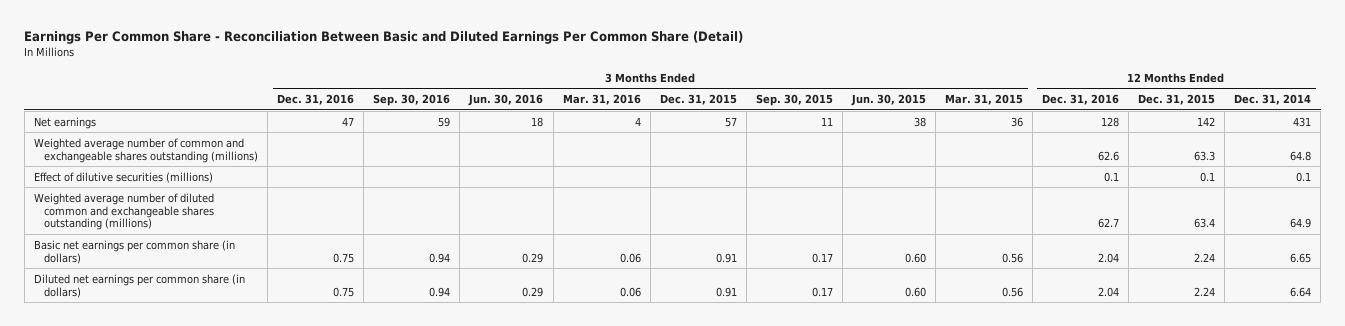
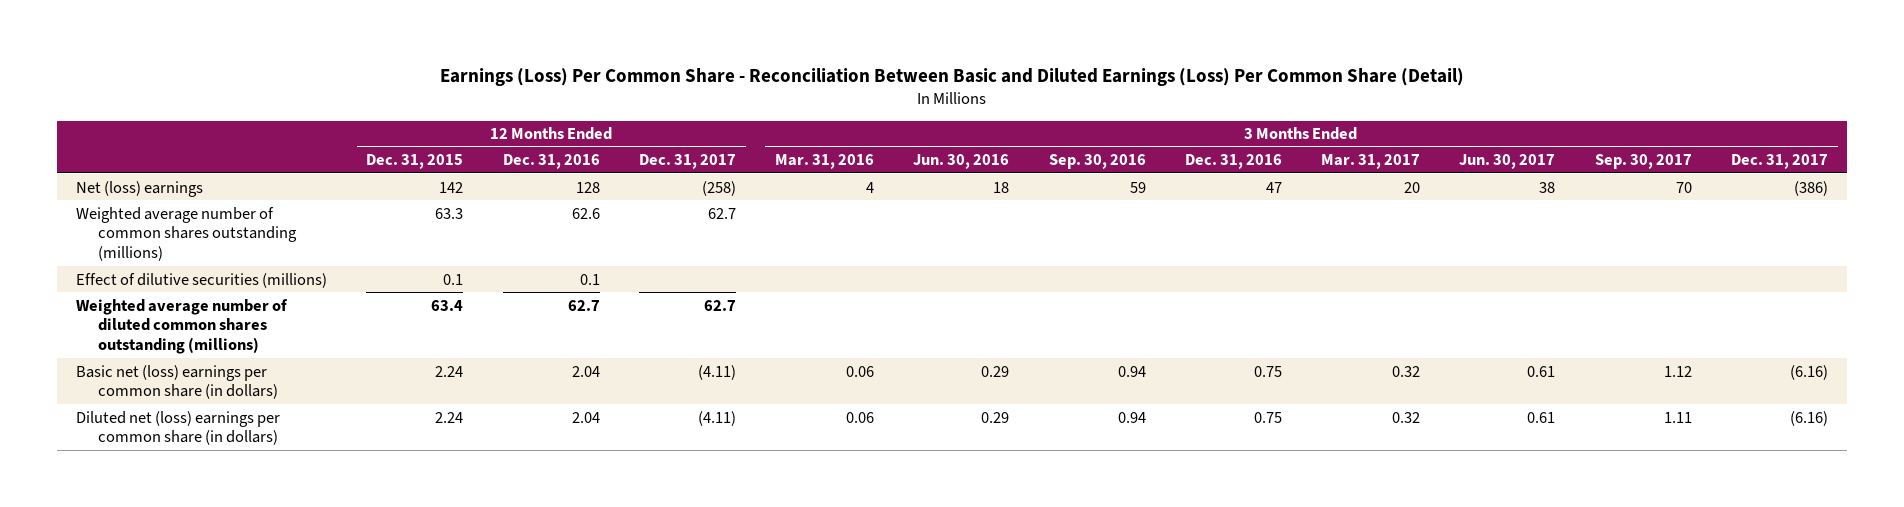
- Earnings Per Common Share - Reconciliation Between Basic and Diluted Earnings Per Common Share (Detail)
+ Earnings (Loss) Per Common Share - Reconciliation Between Basic and Diluted Earnings (Loss) Per Common Share (Detail)
- | 3 Months Ended Dec. 31, 2016 | 3 Months Ended Sep. 30, 2016 | 3 Months Ended Jun. 30, 2016 | 3 Months Ended Mar. 31, 2016 | 3 Months Ended Dec. 31, 2015 | 3 Months Ended Sep. 30, 2015 | 3 Months Ended Jun. 30, 2015 | 3 Months Ended Mar. 31, 2015 | 12 Months Ended Dec. 31, 2016 | 12 Months Ended Dec. 31, 2015 | 12 Months Ended Dec. 31, 2014
+ | 12 Months Ended Dec. 31, 2015 | 12 Months Ended Dec. 31, 2016 | 12 Months Ended Dec. 31, 2017 | 3 Months Ended Mar. 31, 2016 | 3 Months Ended Jun. 30, 2016 | 3 Months Ended Sep. 30, 2016 | 3 Months Ended Dec. 31, 2016 | 3 Months Ended Mar. 31, 2017 | 3 Months Ended Jun. 30, 2017 | 3 Months Ended Sep. 30, 2017 | 3 Months Ended Dec. 31, 2017
- Net earnings | 47 | 59 | 18 | 4 | 57 | 11 | 38 | 36 | 128 | 142 | 431
- Weighted average number of common and exchangeable shares outstanding (millions) | | | | | | | | | 62.6 | 63.3 | 64.8
+ Net (loss) earnings | 142 | 128 | (258) | 4 | 18 | 59 | 47 | 20 | 38 | 70 | (386)
+ Weighted average number of common shares outstanding (millions) | 63.3 | 62.6 | 62.7 | | | | | | | |
- Weighted average number of diluted common and exchangeable shares outstanding (millions) | | | | | | | | | 62.7 | 63.4 | 64.9
- Basic net earnings per common share (in dollars) | 0.75 | 0.94 | 0.29 | 0.06 | 0.91 | 0.17 | 0.60 | 0.56 | 2.04 | 2.24 | 6.65
- Diluted net earnings per common share (in dollars) | 0.75 | 0.94 | 0.29 | 0.06 | 0.91 | 0.17 | 0.60 | 0.56 | 2.04 | 2.24 | 6.64
+ Weighted average number of diluted common shares outstanding (millions) | 63.4 | 62.7 | 62.7 | | | | | | | |
+ Basic net (loss) earnings per common share (in dollars) | 2.24 | 2.04 | (4.11) | 0.06 | 0.29 | 0.94 | 0.75 | 0.32 | 0.61 | 1.12 | (6.16)
+ Diluted net (loss) earnings per common share (in dollars) | 2.24 | 2.04 | (4.11) | 0.06 | 0.29 | 0.94 | 0.75 | 0.32 | 0.61 | 1.11 | (6.16)

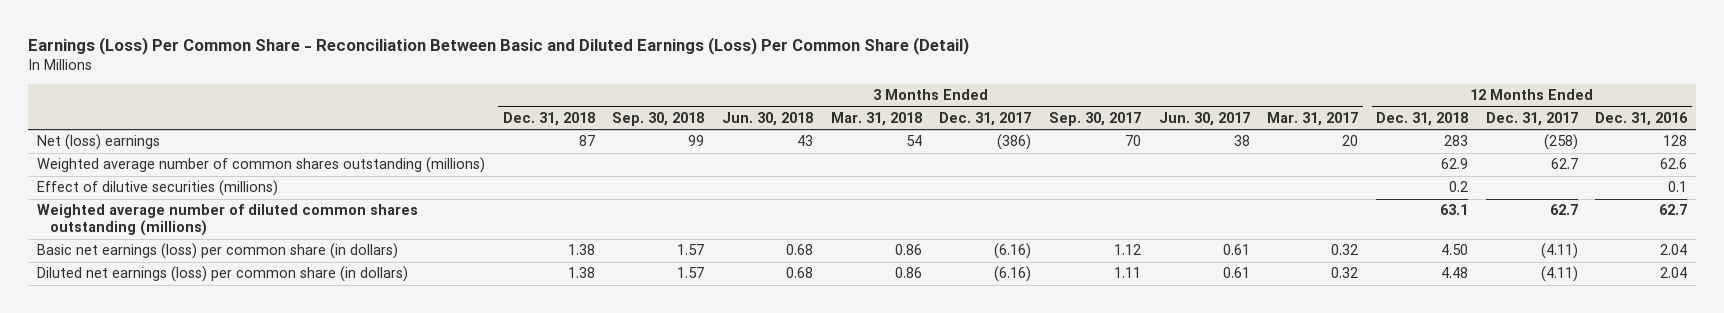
- | 12 Months Ended Dec. 31, 2015 | 12 Months Ended Dec. 31, 2016 | 12 Months Ended Dec. 31, 2017 | 3 Months Ended Mar. 31, 2016 | 3 Months Ended Jun. 30, 2016 | 3 Months Ended Sep. 30, 2016 | 3 Months Ended Dec. 31, 2016 | 3 Months Ended Mar. 31, 2017 | 3 Months Ended Jun. 30, 2017 | 3 Months Ended Sep. 30, 2017 | 3 Months Ended Dec. 31, 2017
+ | 3 Months Ended Dec. 31, 2018 | 3 Months Ended Sep. 30, 2018 | 3 Months Ended Jun. 30, 2018 | 3 Months Ended Mar. 31, 2018 | 3 Months Ended Dec. 31, 2017 | 3 Months Ended Sep. 30, 2017 | 3 Months Ended Jun. 30, 2017 | 3 Months Ended Mar. 31, 2017 | 12 Months Ended Dec. 31, 2018 | 12 Months Ended Dec. 31, 2017 | 12 Months Ended Dec. 31, 2016
- Basic net (loss) earnings per common share (in dollars) | 2.24 | 2.04 | (4.11) | 0.06 | 0.29 | 0.94 | 0.75 | 0.32 | 0.61 | 1.12 | (6.16)
- Diluted net (loss) earnings per common share (in dollars) | 2.24 | 2.04 | (4.11) | 0.06 | 0.29 | 0.94 | 0.75 | 0.32 | 0.61 | 1.11 | (6.16)
+ Basic net earnings (loss) per common share (in dollars) | 1.38 | 1.57 | 0.68 | 0.86 | (6.16) | 1.12 | 0.61 | 0.32 | 4.50 | (4.11) | 2.04
+ Diluted net earnings (loss) per common share (in dollars) | 1.38 | 1.57 | 0.68 | 0.86 | (6.16) | 1.11 | 0.61 | 0.32 | 4.48 | (4.11) | 2.04

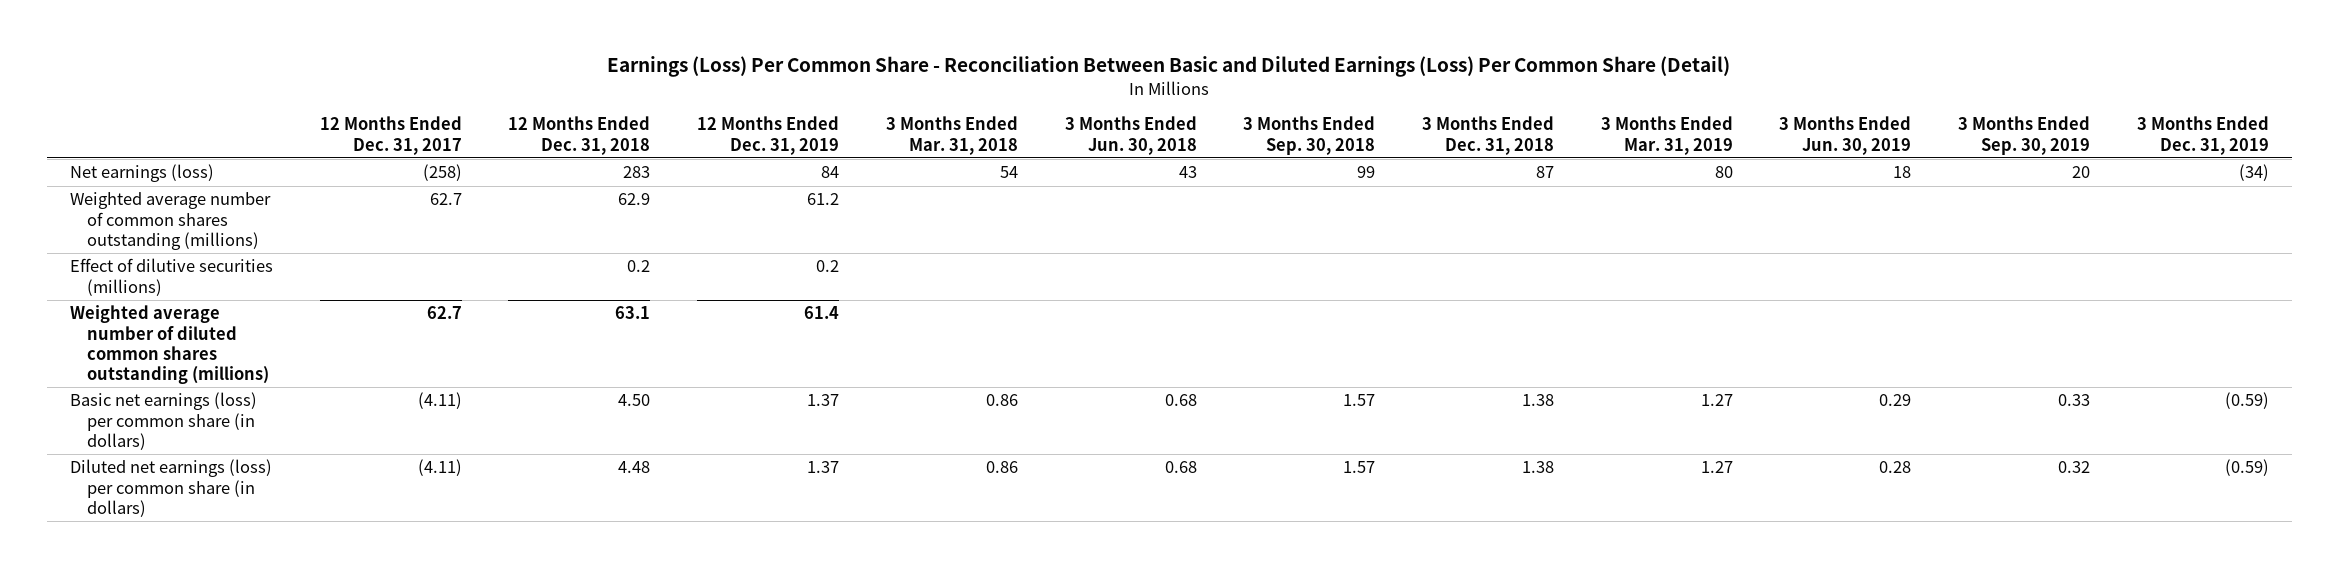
- | 3 Months Ended Dec. 31, 2018 | 3 Months Ended Sep. 30, 2018 | 3 Months Ended Jun. 30, 2018 | 3 Months Ended Mar. 31, 2018 | 3 Months Ended Dec. 31, 2017 | 3 Months Ended Sep. 30, 2017 | 3 Months Ended Jun. 30, 2017 | 3 Months Ended Mar. 31, 2017 | 12 Months Ended Dec. 31, 2018 | 12 Months Ended Dec. 31, 2017 | 12 Months Ended Dec. 31, 2016
+ | 12 Months Ended Dec. 31, 2017 | 12 Months Ended Dec. 31, 2018 | 12 Months Ended Dec. 31, 2019 | 3 Months Ended Mar. 31, 2018 | 3 Months Ended Jun. 30, 2018 | 3 Months Ended Sep. 30, 2018 | 3 Months Ended Dec. 31, 2018 | 3 Months Ended Mar. 31, 2019 | 3 Months Ended Jun. 30, 2019 | 3 Months Ended Sep. 30, 2019 | 3 Months Ended Dec. 31, 2019
- Net (loss) earnings | 87 | 99 | 43 | 54 | (386) | 70 | 38 | 20 | 283 | (258) | 128
+ Net earnings (loss) | (258) | 283 | 84 | 54 | 43 | 99 | 87 | 80 | 18 | 20 | (34)

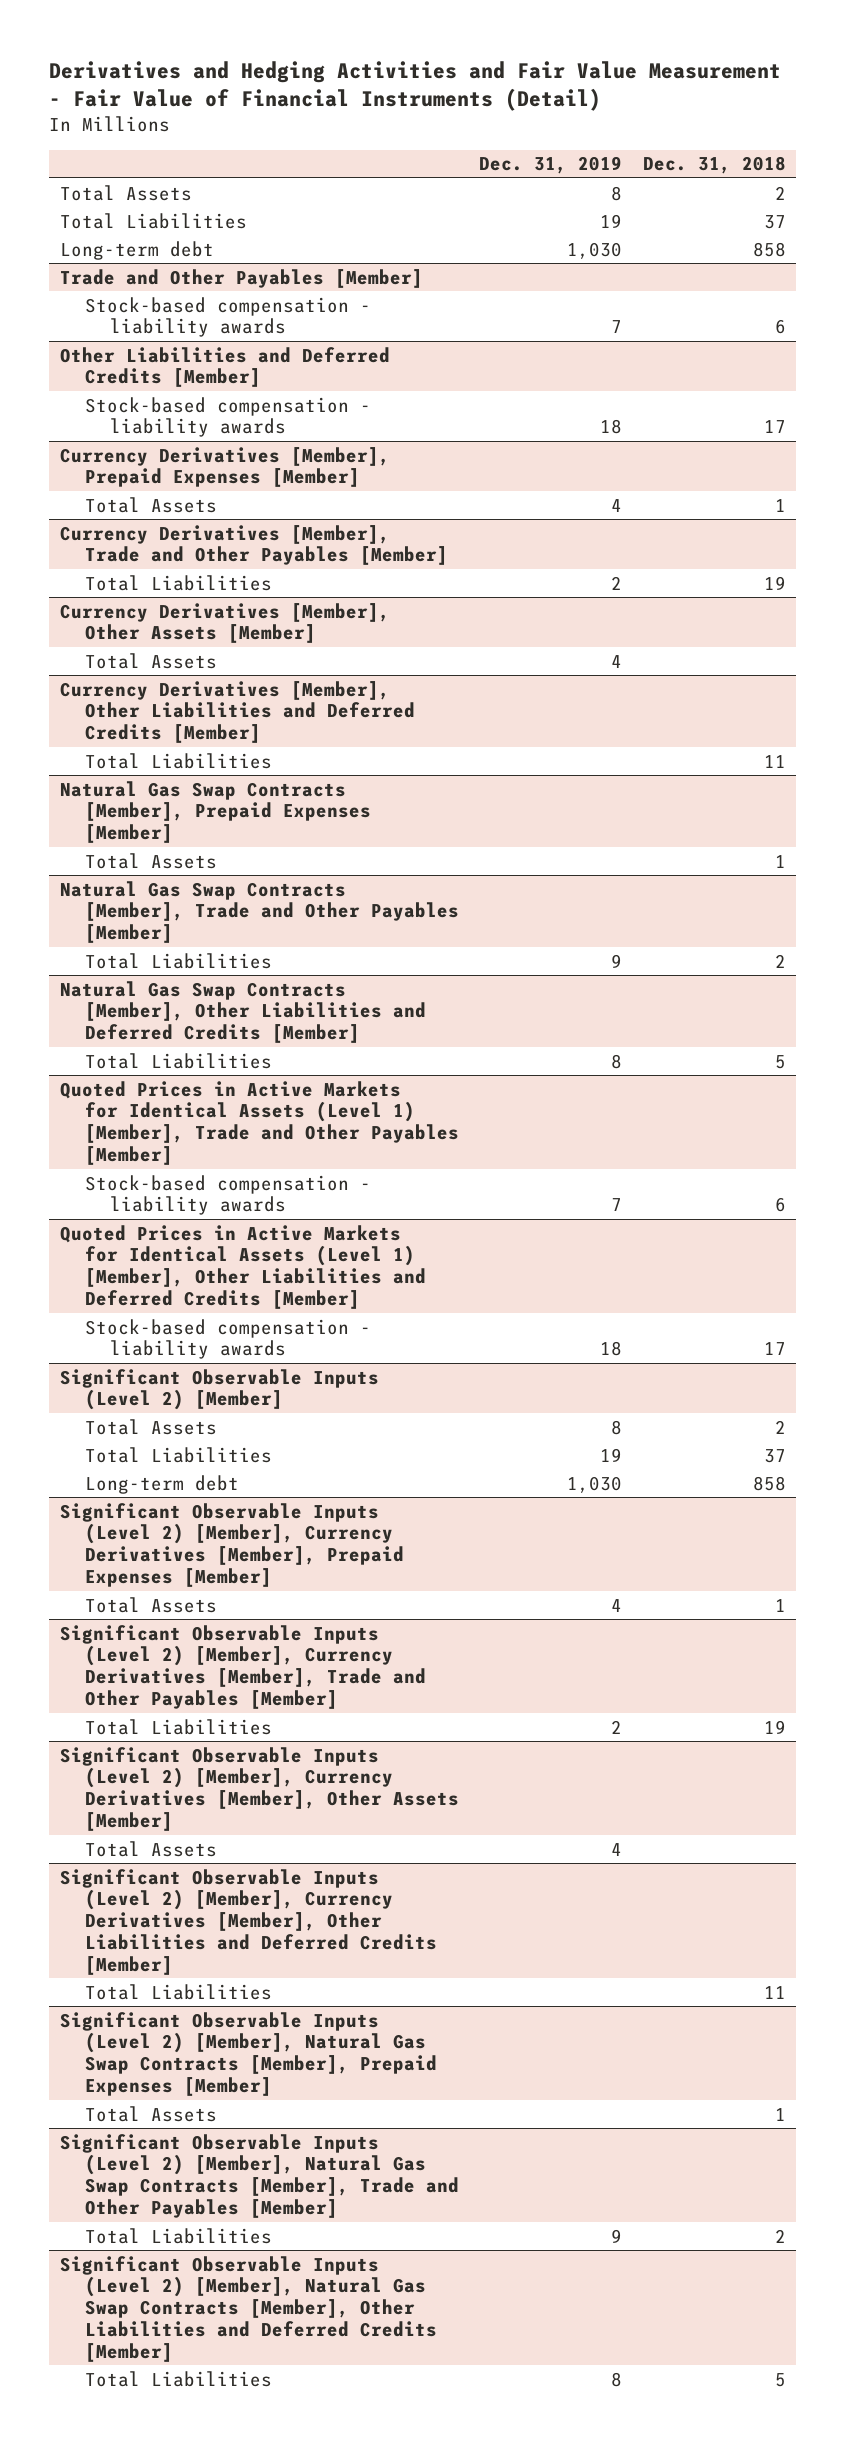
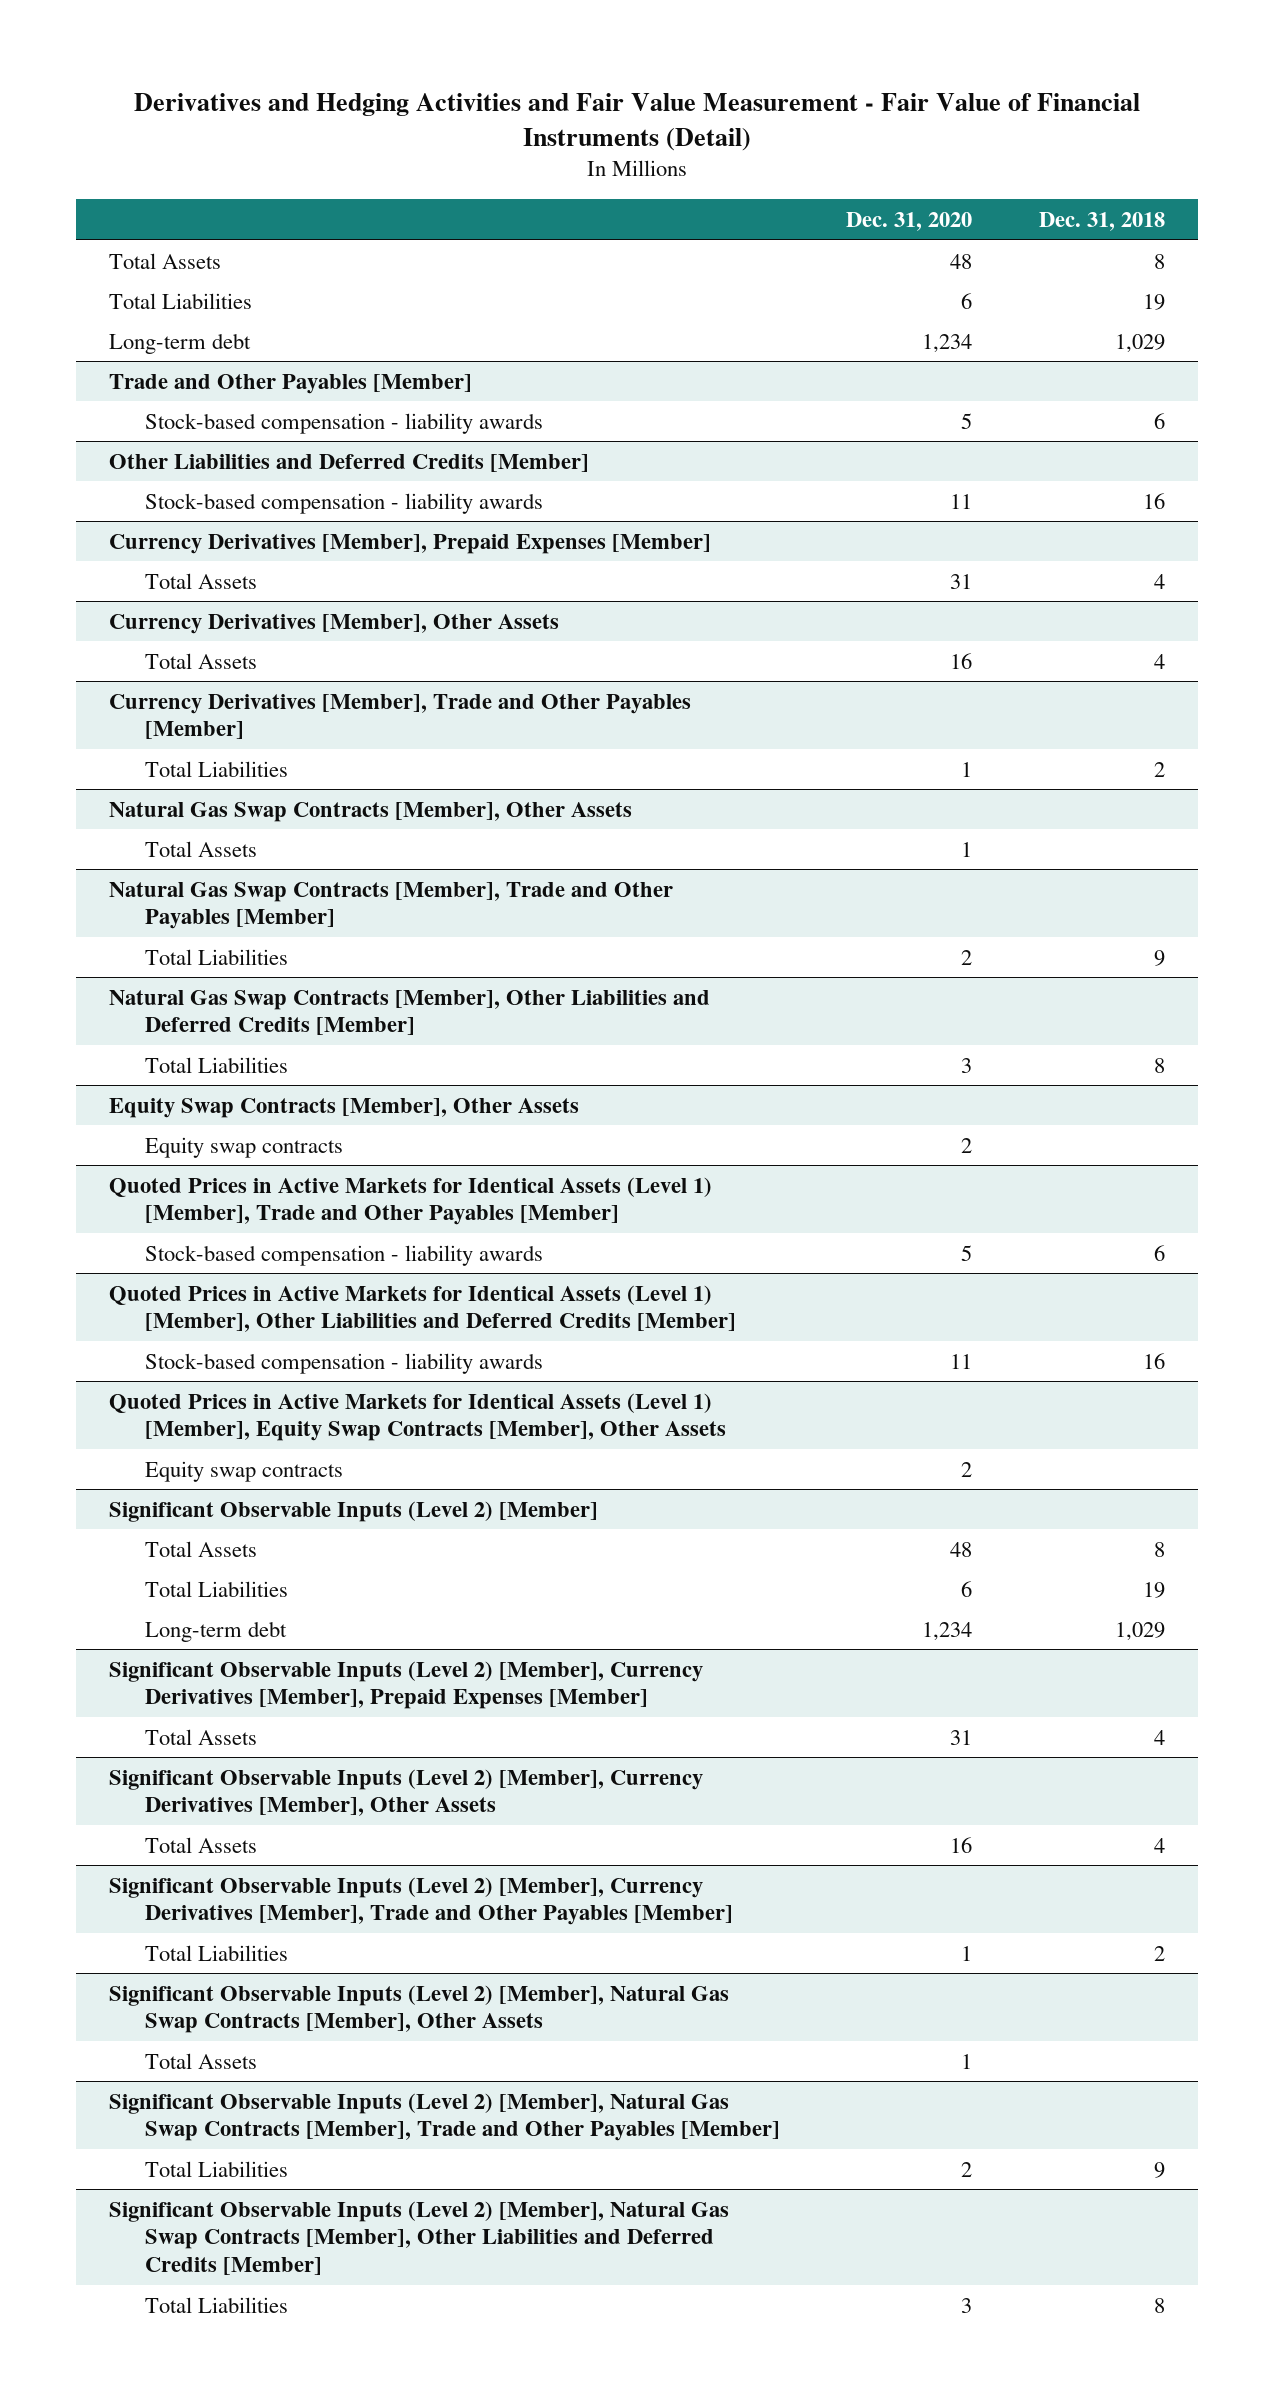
- | Dec. 31, 2019 | Dec. 31, 2018
+ | Dec. 31, 2020 | Dec. 31, 2018
- Total Assets | 8 | 2
- Total Liabilities | 19 | 37
- Long-term debt | 1,030 | 858
+ Total Assets | 48 | 8
+ Total Liabilities | 6 | 19
+ Long-term debt | 1,234 | 1,029
@ Other Liabilities and Deferred Credits [Member]
- Stock-based compensation - liability awards | 18 | 17
+ Stock-based compensation - liability awards | 11 | 16
@ Currency Derivatives [Member], Prepaid Expenses [Member]
- Total Assets | 4 | 1
+ Total Assets | 31 | 4
+ Currency Derivatives [Member], Other Assets
+ Total Assets | 16 | 4
@ Currency Derivatives [Member], Trade and Other Payables [Member]
- Total Liabilities | 2 | 19
- Currency Derivatives [Member], Other Assets [Member]
@ Currency Derivatives [Member], Trade and Other Payables [Member]
+ Total Liabilities | 1 | 2
+ Natural Gas Swap Contracts [Member], Other Assets
- Currency Derivatives [Member], Other Liabilities and Deferred Credits [Member]
- Total Liabilities | | 11
- Natural Gas Swap Contracts [Member], Prepaid Expenses [Member]
- Total Assets | | 1
@ Natural Gas Swap Contracts [Member], Trade and Other Payables [Member]
- Total Liabilities | 9 | 2
+ Total Liabilities | 2 | 9
@ Natural Gas Swap Contracts [Member], Other Liabilities and Deferred Credits [Member]
- Total Liabilities | 8 | 5
+ Total Liabilities | 3 | 8
+ Equity Swap Contracts [Member], Other Assets
+ Equity swap contracts | 2 |
@ Quoted Prices in Active Markets for Identical Assets (Level 1) [Member], Other Liabilities and Deferred Credits [Member]
- Stock-based compensation - liability awards | 18 | 17
+ Stock-based compensation - liability awards | 11 | 16
+ Quoted Prices in Active Markets for Identical Assets (Level 1) [Member], Equity Swap Contracts [Member], Other Assets
+ Equity swap contracts | 2 |
@ Significant Observable Inputs (Level 2) [Member]
- Total Assets | 8 | 2
- Total Liabilities | 19 | 37
- Long-term debt | 1,030 | 858
+ Total Assets | 48 | 8
+ Total Liabilities | 6 | 19
+ Long-term debt | 1,234 | 1,029
@ Significant Observable Inputs (Level 2) [Member], Currency Derivatives [Member], Prepaid Expenses [Member]
- Total Assets | 4 | 1
+ Total Assets | 31 | 4
+ Significant Observable Inputs (Level 2) [Member], Currency Derivatives [Member], Other Assets
+ Total Assets | 16 | 4
@ Significant Observable Inputs (Level 2) [Member], Currency Derivatives [Member], Trade and Other Payables [Member]
- Total Liabilities | 2 | 19
- Significant Observable Inputs (Level 2) [Member], Currency Derivatives [Member], Other Assets [Member]
@ Significant Observable Inputs (Level 2) [Member], Currency Derivatives [Member], Trade and Other Payables [Member]
+ Total Liabilities | 1 | 2
+ Significant Observable Inputs (Level 2) [Member], Natural Gas Swap Contracts [Member], Other Assets
- Significant Observable Inputs (Level 2) [Member], Currency Derivatives [Member], Other Liabilities and Deferred Credits [Member]
- Total Liabilities | | 11
- Significant Observable Inputs (Level 2) [Member], Natural Gas Swap Contracts [Member], Prepaid Expenses [Member]
- Total Assets | | 1
@ Significant Observable Inputs (Level 2) [Member], Natural Gas Swap Contracts [Member], Trade and Other Payables [Member]
- Total Liabilities | 9 | 2
+ Total Liabilities | 2 | 9
@ Significant Observable Inputs (Level 2) [Member], Natural Gas Swap Contracts [Member], Other Liabilities and Deferred Credits [Member]
- Total Liabilities | 8 | 5
+ Total Liabilities | 3 | 8

